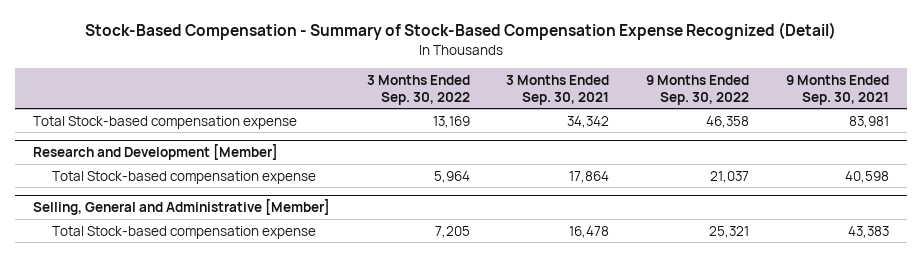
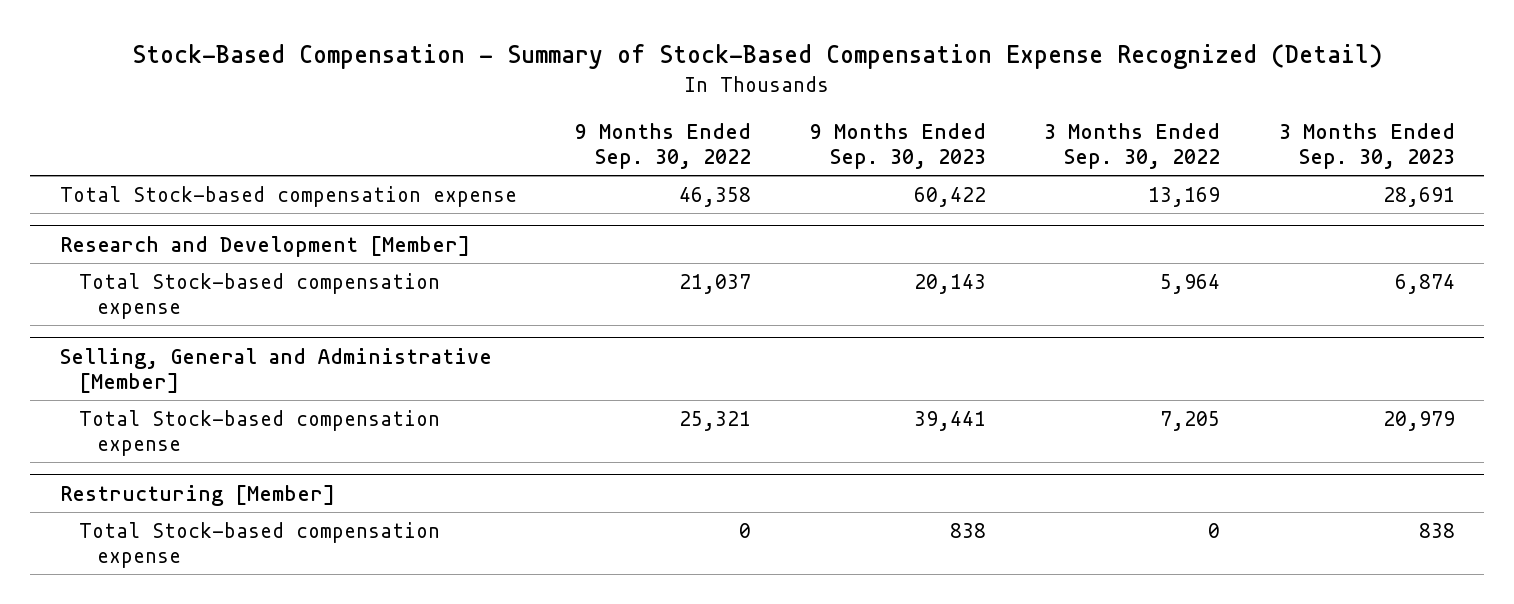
- | 3 Months Ended Sep. 30, 2022 | 3 Months Ended Sep. 30, 2021 | 9 Months Ended Sep. 30, 2022 | 9 Months Ended Sep. 30, 2021
+ | 9 Months Ended Sep. 30, 2022 | 9 Months Ended Sep. 30, 2023 | 3 Months Ended Sep. 30, 2022 | 3 Months Ended Sep. 30, 2023
+ Restructuring [Member]
+ Total Stock-based compensation expense | 0 | 838 | 0 | 838

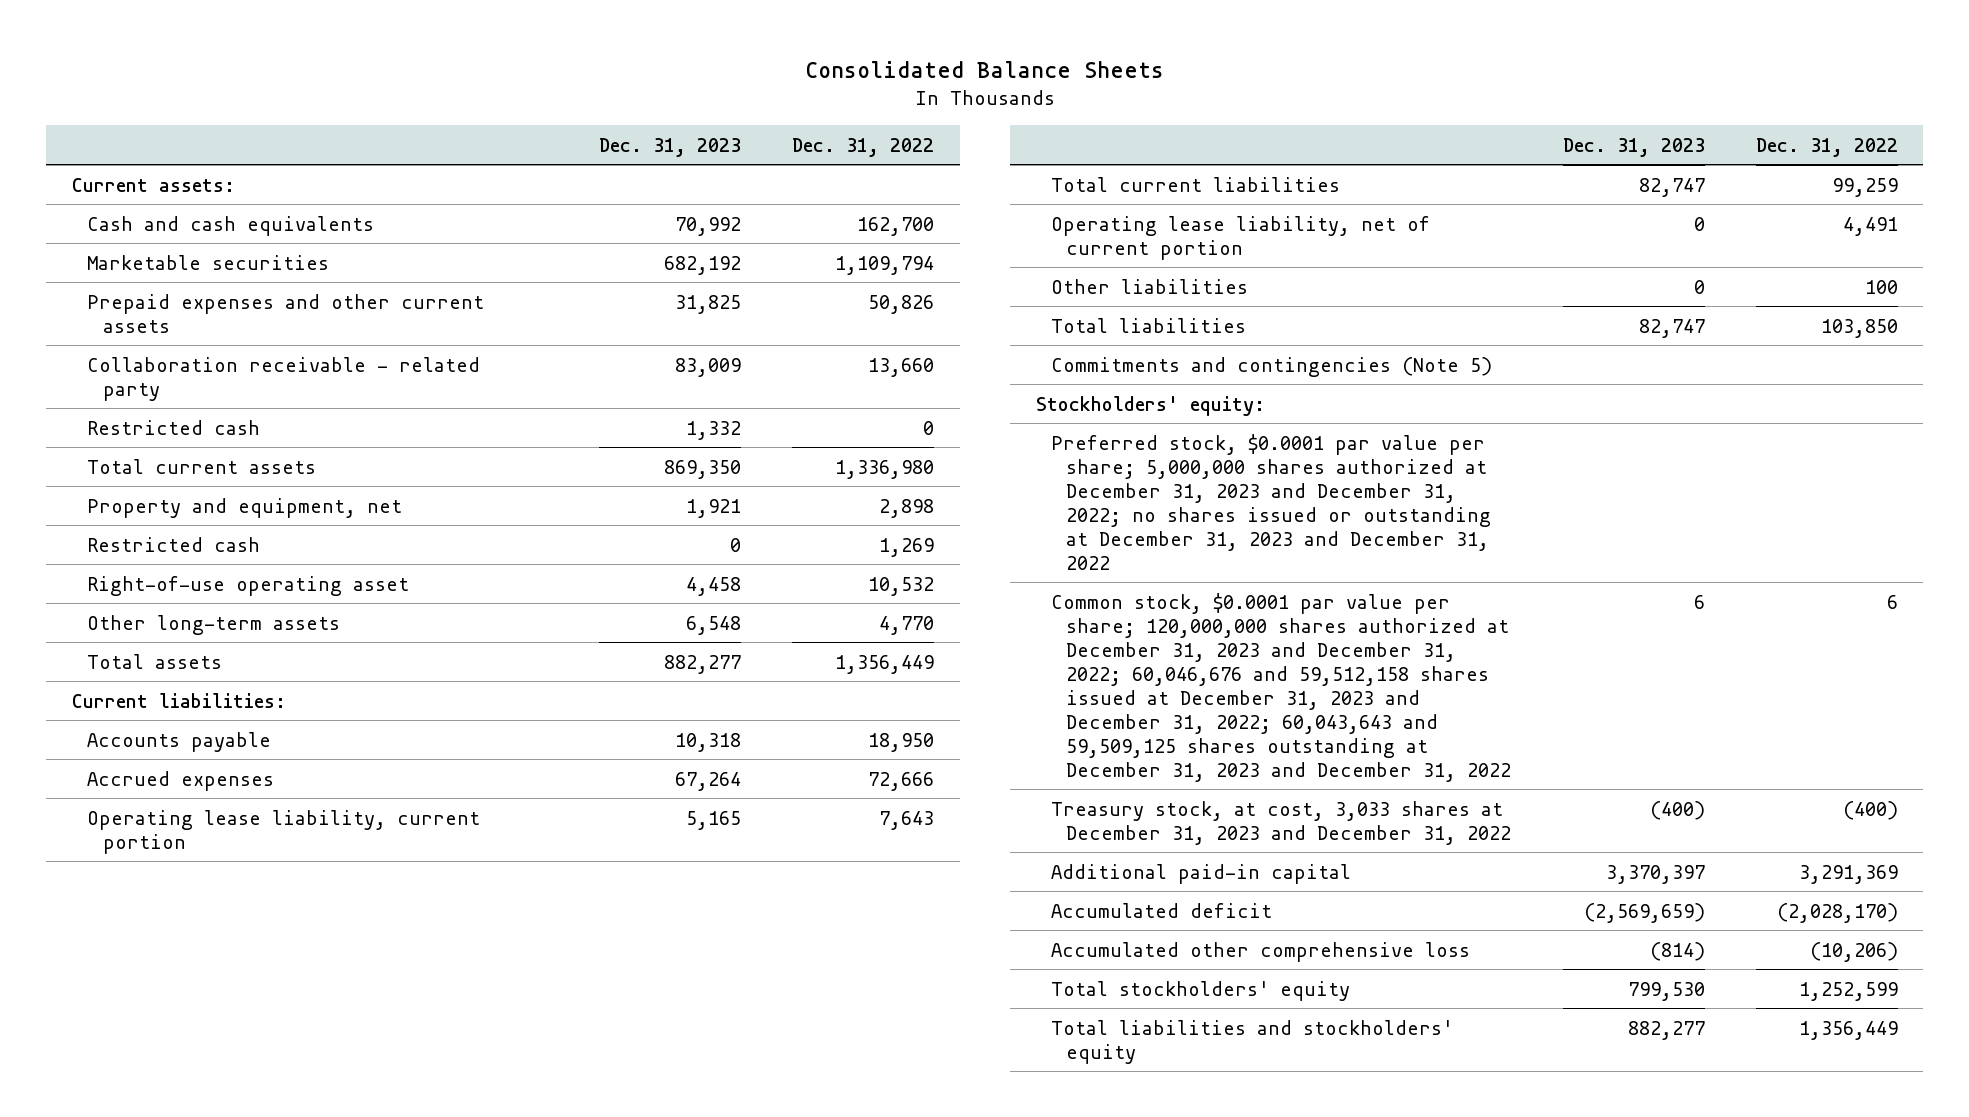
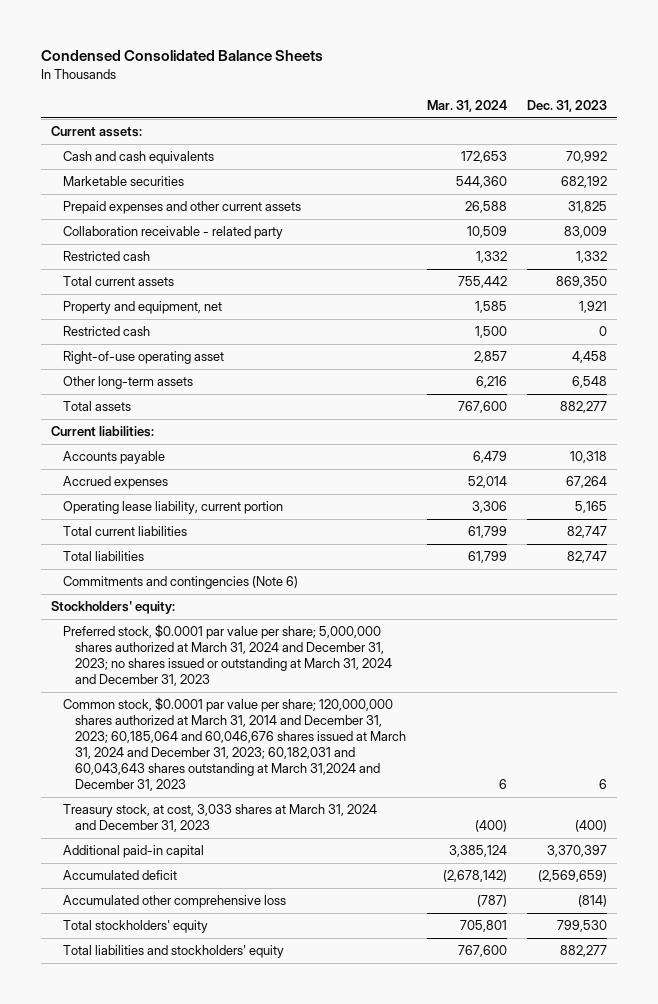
- Consolidated Balance Sheets
+ Condensed Consolidated Balance Sheets
- | Dec. 31, 2023 | Dec. 31, 2022
+ | Mar. 31, 2024 | Dec. 31, 2023
- Operating lease liability, net of current portion | 0 | 4,491
- Other liabilities | 0 | 100
- Commitments and contingencies (Note 5)
+ Commitments and contingencies (Note 6)
- Preferred stock, $0.0001 par value per share; 5,000,000 shares authorized at December 31, 2023 and December 31, 2022; no shares issued or outstanding at December 31, 2023 and December 31, 2022
- Common stock, $0.0001 par value per share; 120,000,000 shares authorized at December 31, 2023 and December 31, 2022; 60,046,676 and 59,512,158 shares issued at December 31, 2023 and December 31, 2022; 60,043,643 and 59,509,125 shares outstanding at December 31, 2023 and December 31, 2022 | 6 | 6
- Treasury stock, at cost, 3,033 shares at December 31, 2023 and December 31, 2022 | (400) | (400)
+ Preferred stock, $0.0001 par value per share; 5,000,000 shares authorized at March 31, 2024 and December 31, 2023; no shares issued or outstanding at March 31, 2024 and December 31, 2023
+ Common stock, $0.0001 par value per share; 120,000,000 shares authorized at March 31, 2014 and December 31, 2023; 60,185,064 and 60,046,676 shares issued at March 31, 2024 and December 31, 2023; 60,182,031 and 60,043,643 shares outstanding at March 31,2024 and December 31, 2023 | 6 | 6
+ Treasury stock, at cost, 3,033 shares at March 31, 2024 and December 31, 2023 | (400) | (400)

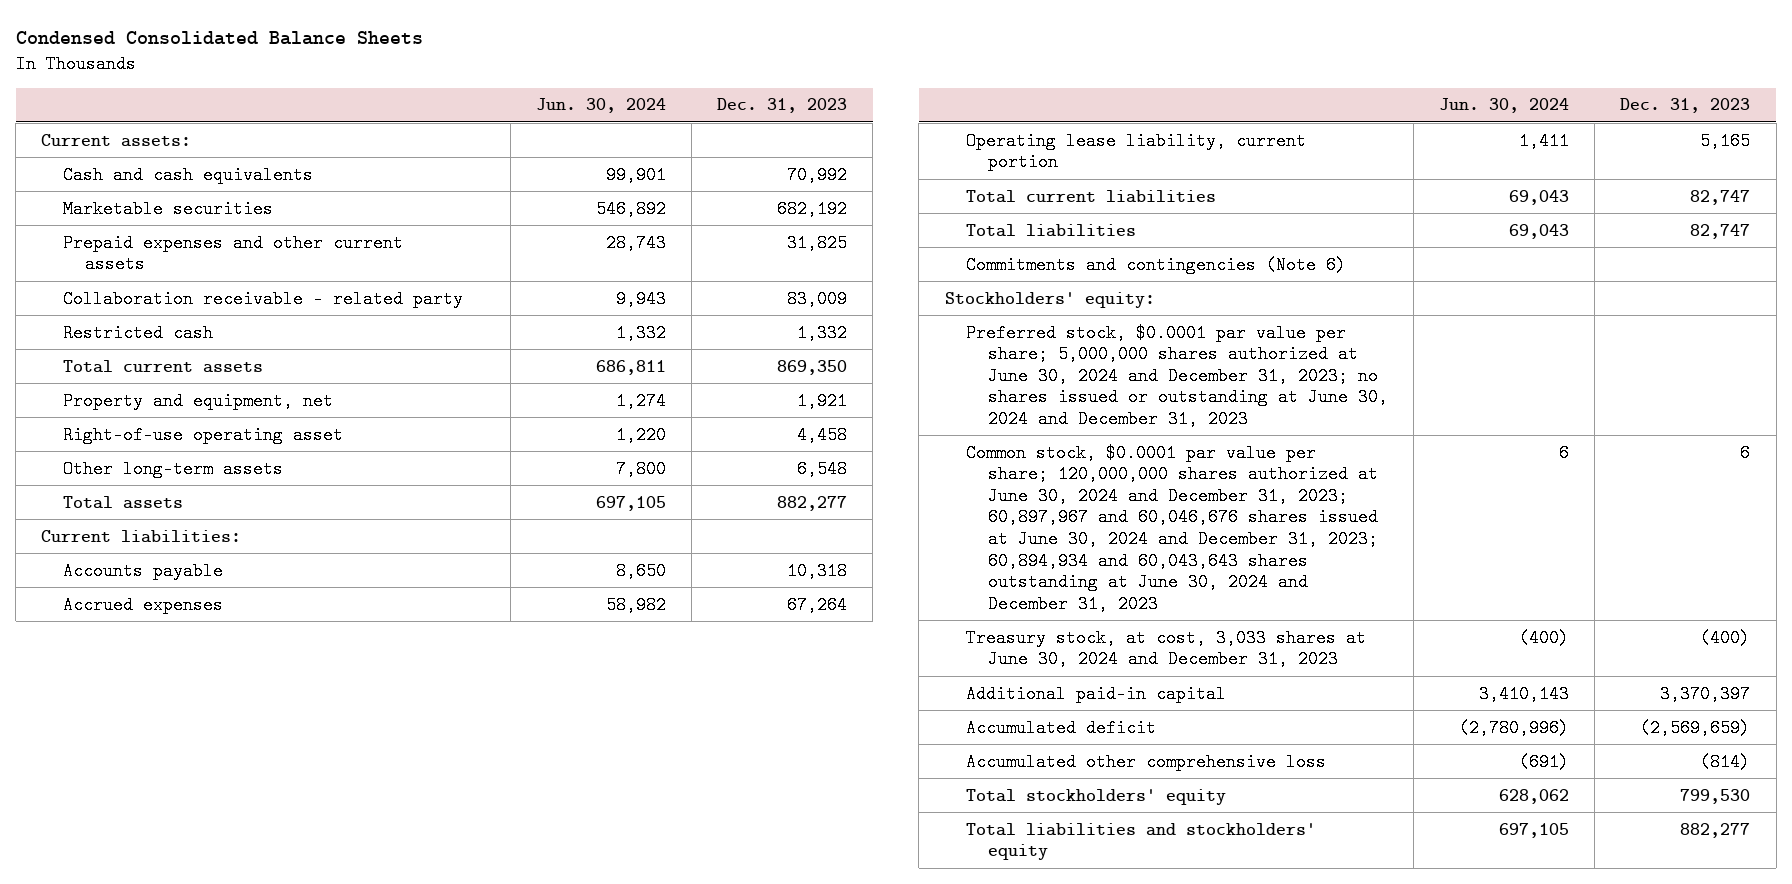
- | Mar. 31, 2024 | Dec. 31, 2023
+ | Jun. 30, 2024 | Dec. 31, 2023
- Restricted cash | 1,500 | 0
- Preferred stock, $0.0001 par value per share; 5,000,000 shares authorized at March 31, 2024 and December 31, 2023; no shares issued or outstanding at March 31, 2024 and December 31, 2023
- Common stock, $0.0001 par value per share; 120,000,000 shares authorized at March 31, 2014 and December 31, 2023; 60,185,064 and 60,046,676 shares issued at March 31, 2024 and December 31, 2023; 60,182,031 and 60,043,643 shares outstanding at March 31,2024 and December 31, 2023 | 6 | 6
- Treasury stock, at cost, 3,033 shares at March 31, 2024 and December 31, 2023 | (400) | (400)
+ Preferred stock, $0.0001 par value per share; 5,000,000 shares authorized at June 30, 2024 and December 31, 2023; no shares issued or outstanding at June 30, 2024 and December 31, 2023
+ Common stock, $0.0001 par value per share; 120,000,000 shares authorized at June 30, 2024 and December 31, 2023; 60,897,967 and 60,046,676 shares issued at June 30, 2024 and December 31, 2023; 60,894,934 and 60,043,643 shares outstanding at June 30, 2024 and December 31, 2023 | 6 | 6
+ Treasury stock, at cost, 3,033 shares at June 30, 2024 and December 31, 2023 | (400) | (400)

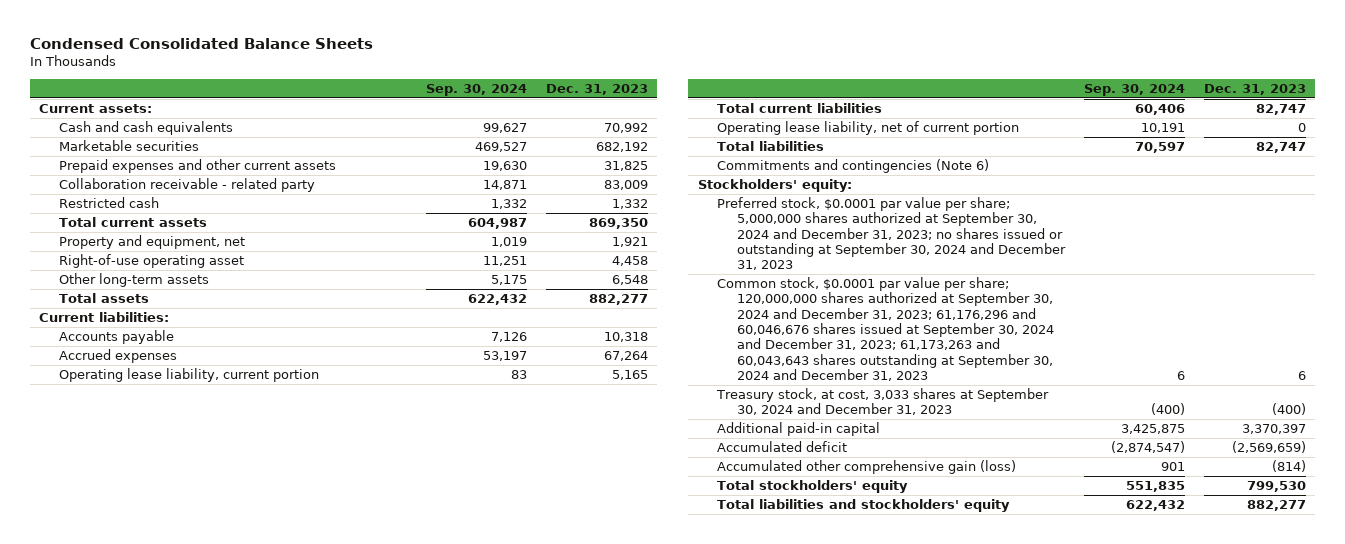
- | Jun. 30, 2024 | Dec. 31, 2023
+ | Sep. 30, 2024 | Dec. 31, 2023
+ Operating lease liability, net of current portion | 10,191 | 0
- Preferred stock, $0.0001 par value per share; 5,000,000 shares authorized at June 30, 2024 and December 31, 2023; no shares issued or outstanding at June 30, 2024 and December 31, 2023
- Common stock, $0.0001 par value per share; 120,000,000 shares authorized at June 30, 2024 and December 31, 2023; 60,897,967 and 60,046,676 shares issued at June 30, 2024 and December 31, 2023; 60,894,934 and 60,043,643 shares outstanding at June 30, 2024 and December 31, 2023 | 6 | 6
- Treasury stock, at cost, 3,033 shares at June 30, 2024 and December 31, 2023 | (400) | (400)
+ Preferred stock, $0.0001 par value per share; 5,000,000 shares authorized at September 30, 2024 and December 31, 2023; no shares issued or outstanding at September 30, 2024 and December 31, 2023
+ Common stock, $0.0001 par value per share; 120,000,000 shares authorized at September 30, 2024 and December 31, 2023; 61,176,296 and 60,046,676 shares issued at September 30, 2024 and December 31, 2023; 61,173,263 and 60,043,643 shares outstanding at September 30, 2024 and December 31, 2023 | 6 | 6
+ Treasury stock, at cost, 3,033 shares at September 30, 2024 and December 31, 2023 | (400) | (400)
- Accumulated other comprehensive loss | (691) | (814)
+ Accumulated other comprehensive gain (loss) | 901 | (814)

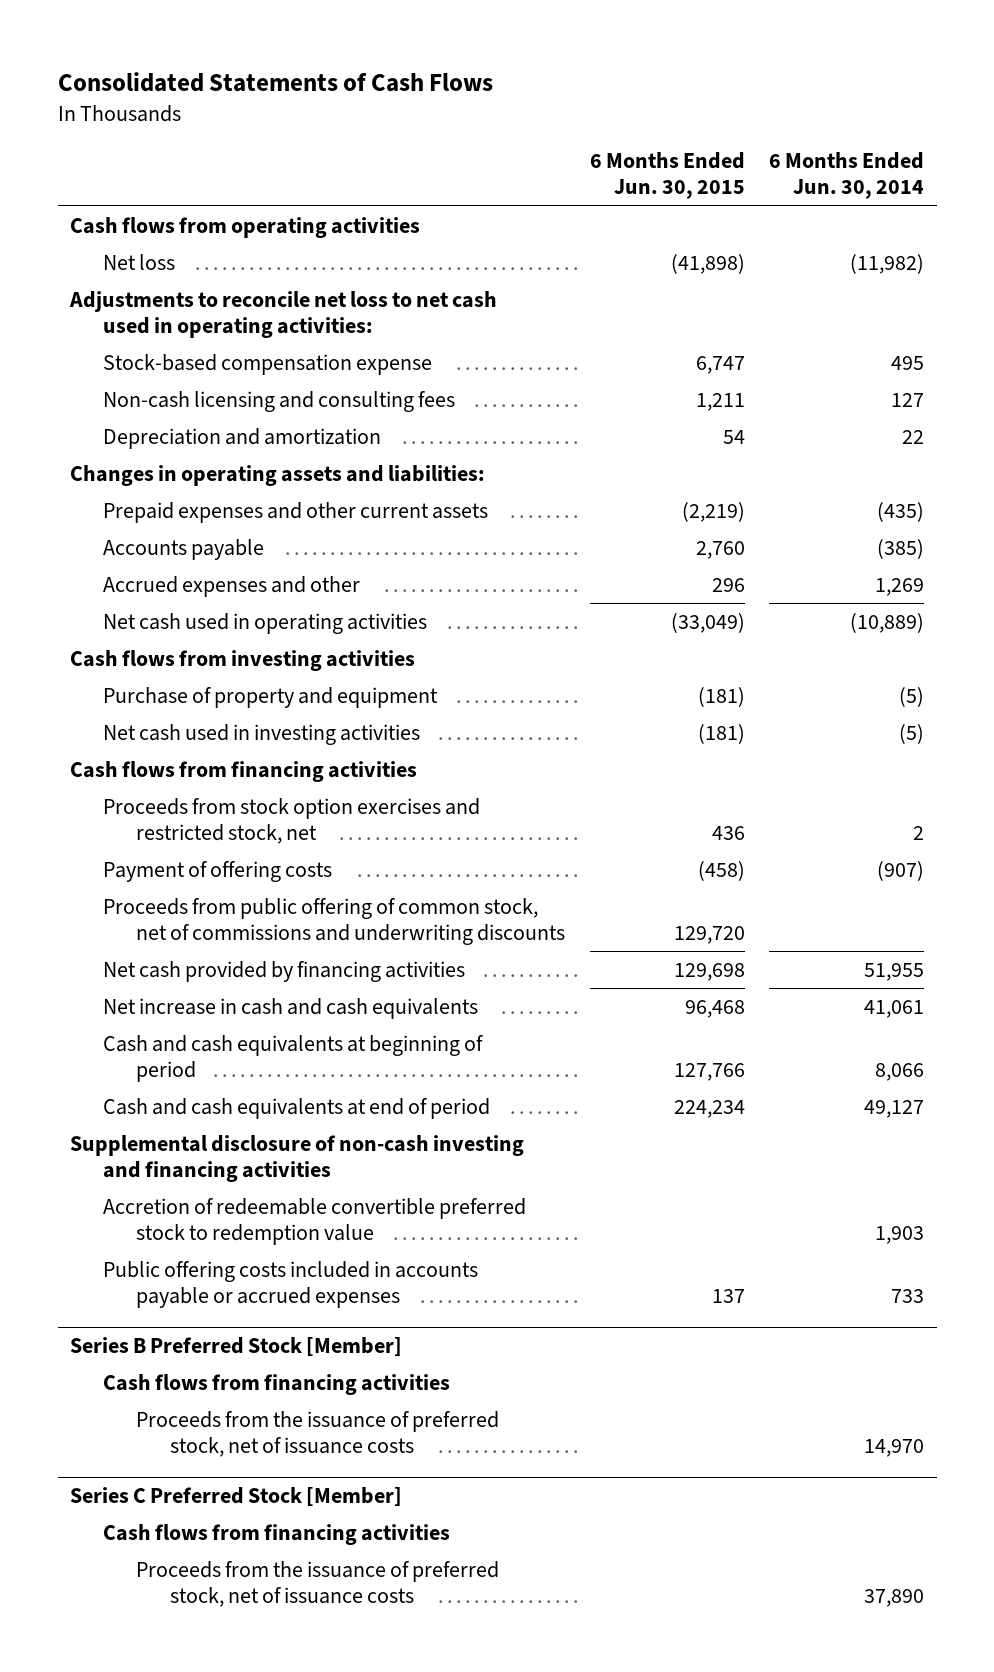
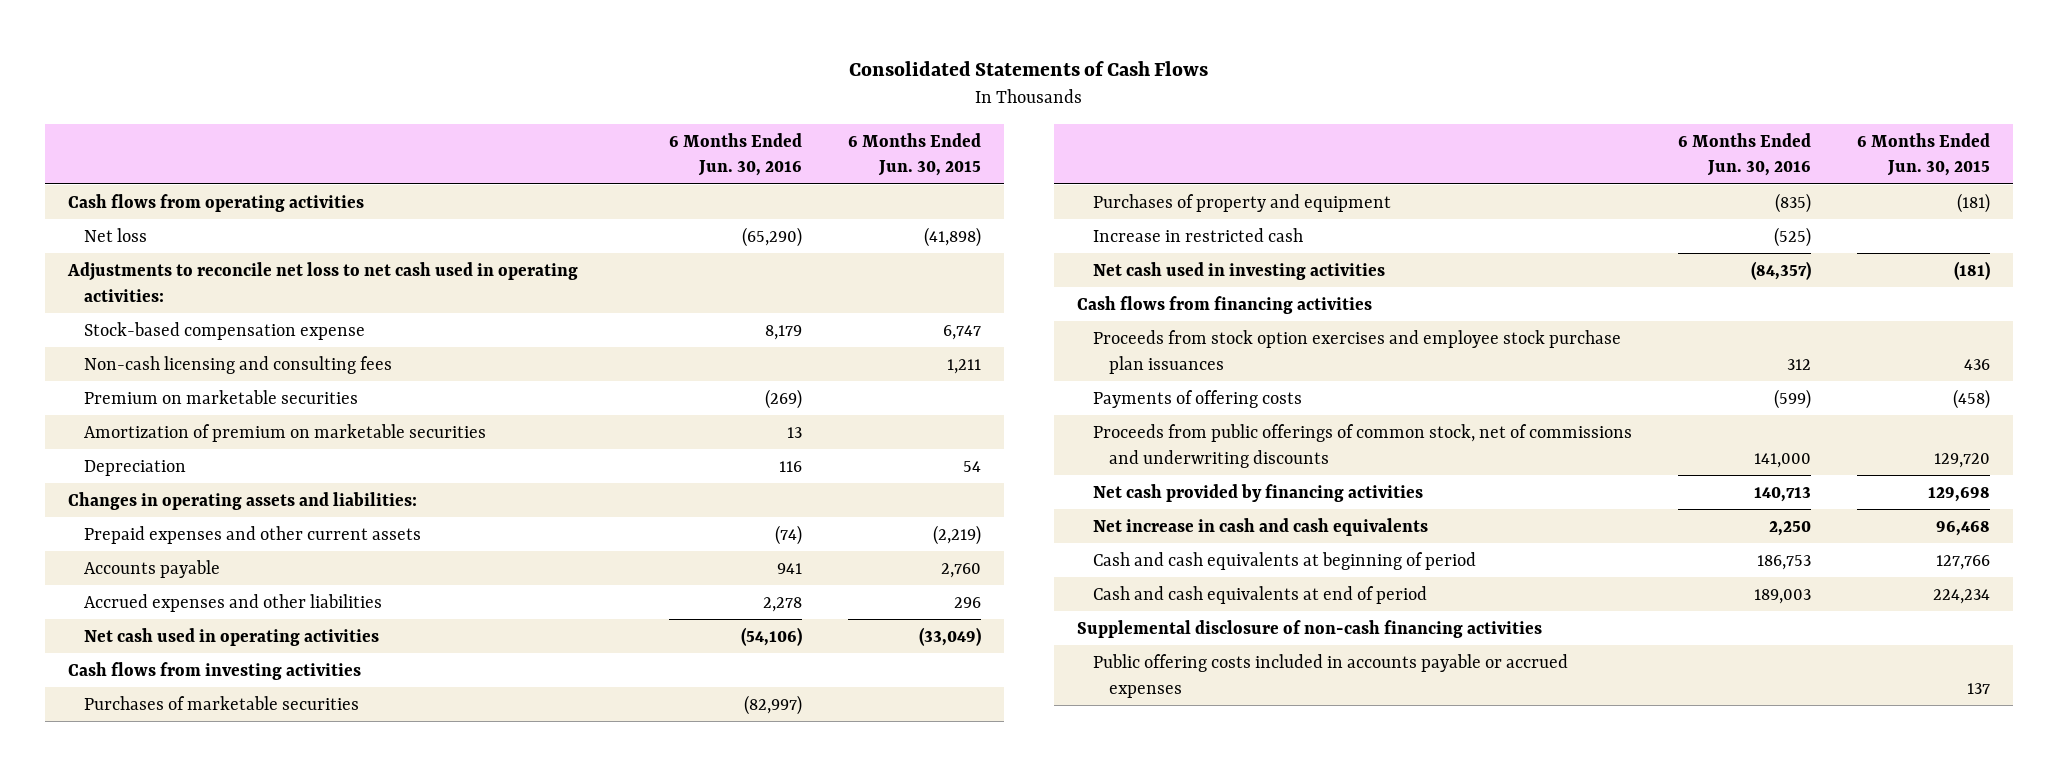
- | 6 Months Ended Jun. 30, 2015 | 6 Months Ended Jun. 30, 2014
+ | 6 Months Ended Jun. 30, 2016 | 6 Months Ended Jun. 30, 2015
- Depreciation and amortization | 54 | 22
+ Premium on marketable securities | (269) |
+ Amortization of premium on marketable securities | 13 |
+ Depreciation | 116 | 54
- Accrued expenses and other | 296 | 1,269
+ Accrued expenses and other liabilities | 2,278 | 296
- Purchase of property and equipment | (181) | (5)
+ Purchases of marketable securities | (82,997) |
+ Purchases of property and equipment | (835) | (181)
+ Increase in restricted cash | (525) |
- Proceeds from stock option exercises and restricted stock, net | 436 | 2
- Payment of offering costs | (458) | (907)
- Proceeds from public offering of common stock, net of commissions and underwriting discounts | 129,720 |
+ Proceeds from stock option exercises and employee stock purchase plan issuances | 312 | 436
+ Payments of offering costs | (599) | (458)
+ Proceeds from public offerings of common stock, net of commissions and underwriting discounts | 141,000 | 129,720
- Supplemental disclosure of non-cash investing and financing activities
- Accretion of redeemable convertible preferred stock to redemption value | | 1,903
+ Supplemental disclosure of non-cash financing activities
- Series B Preferred Stock [Member]
- Cash flows from financing activities
- Proceeds from the issuance of preferred stock, net of issuance costs | | 14,970
- Series C Preferred Stock [Member]
- Cash flows from financing activities
- Proceeds from the issuance of preferred stock, net of issuance costs | | 37,890

